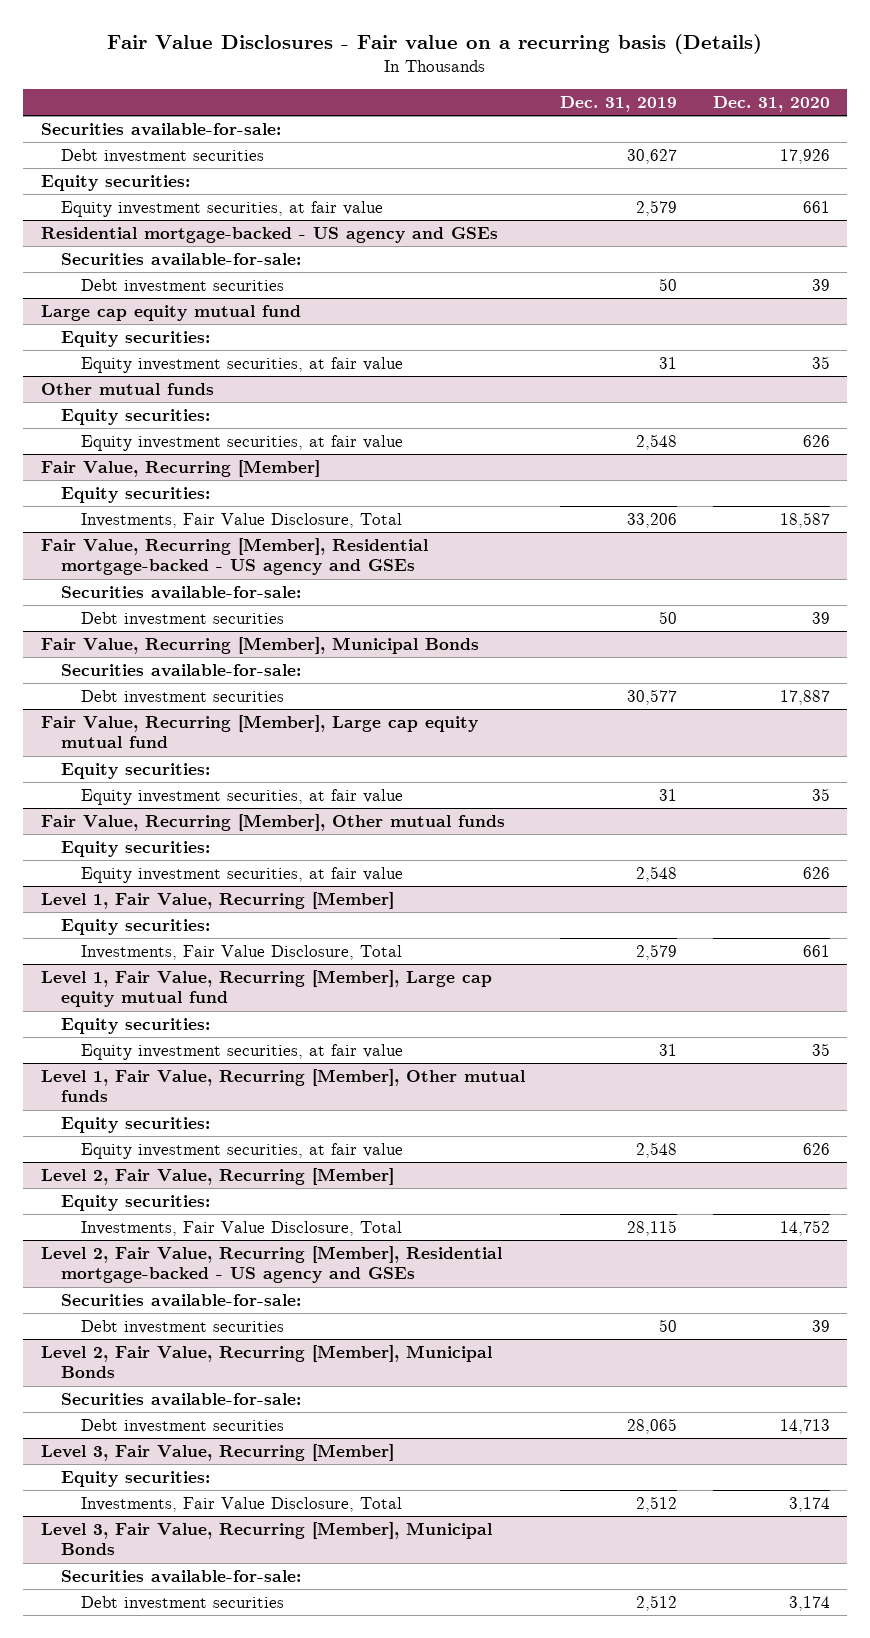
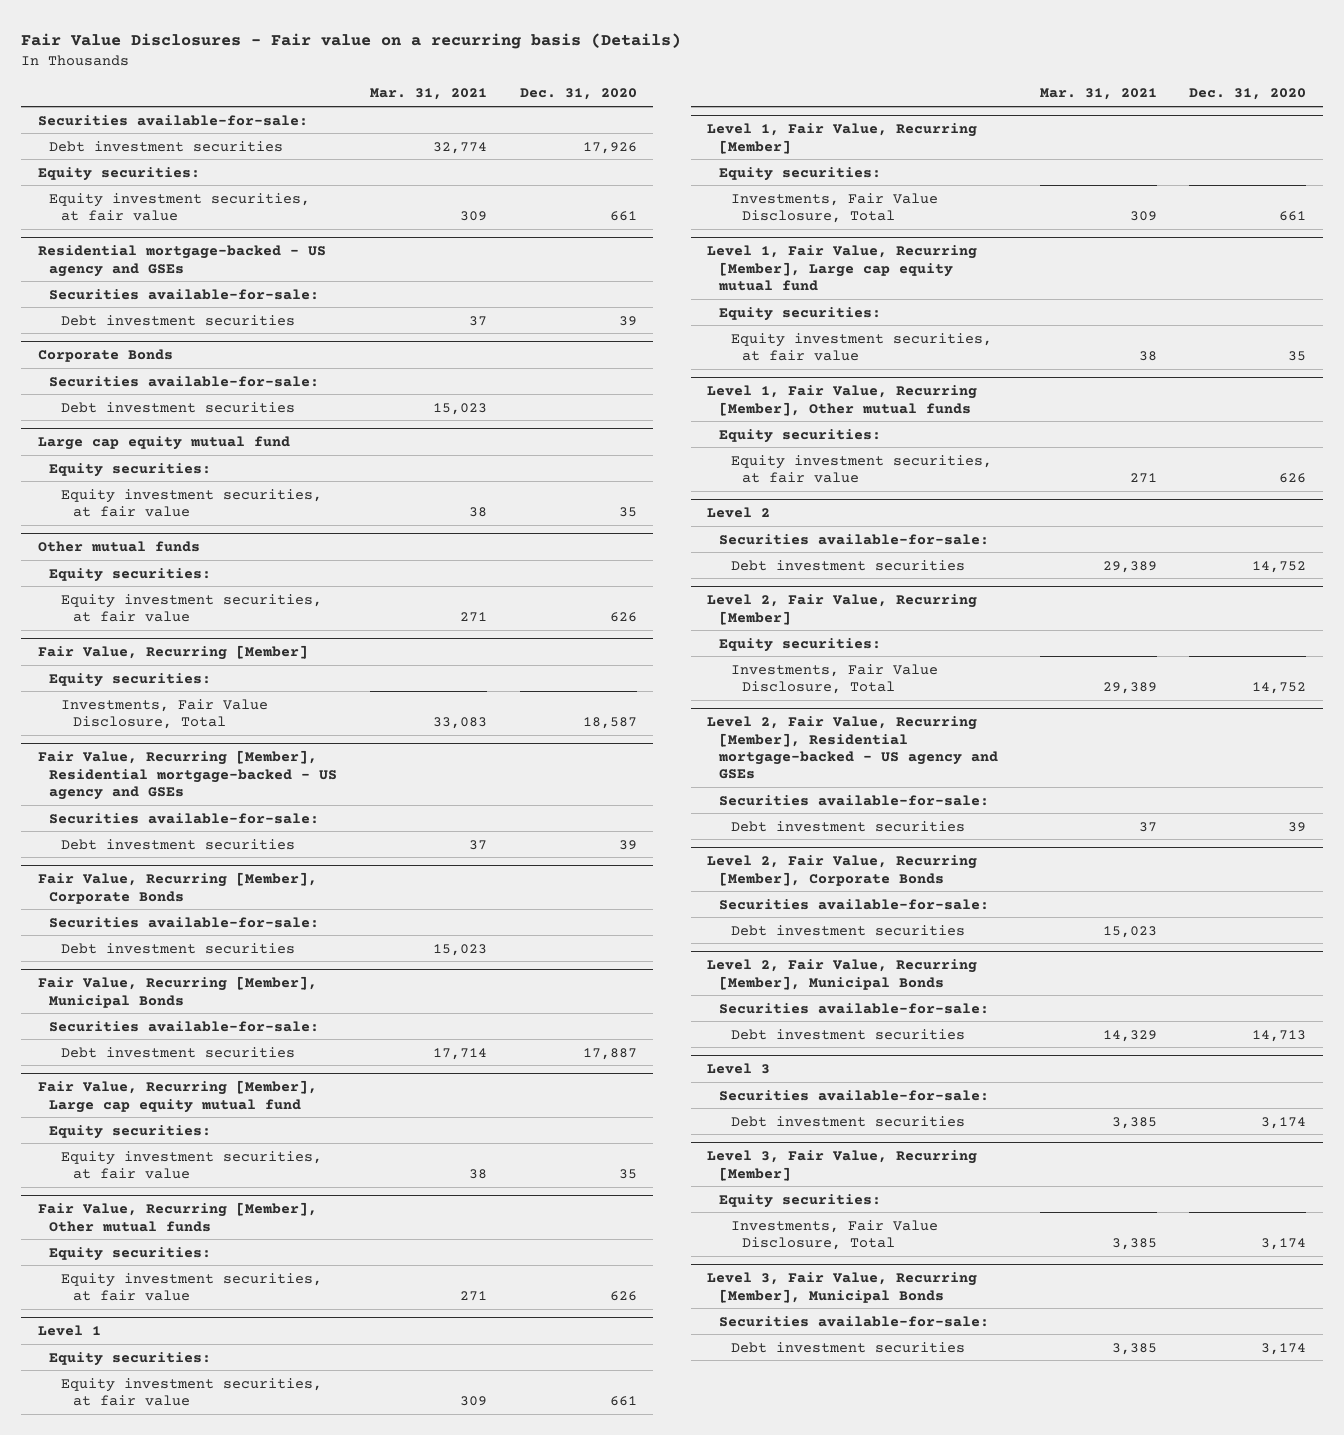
- | Dec. 31, 2019 | Dec. 31, 2020
+ | Mar. 31, 2021 | Dec. 31, 2020
+ Corporate Bonds
+ Securities available-for-sale:
+ Debt investment securities | 15,023 |
+ Fair Value, Recurring [Member], Corporate Bonds
+ Securities available-for-sale:
+ Debt investment securities | 15,023 |
+ Level 1
+ Equity securities:
+ Equity investment securities, at fair value | 309 | 661
+ Level 2
+ Securities available-for-sale:
+ Debt investment securities | 29,389 | 14,752
+ Level 2, Fair Value, Recurring [Member], Corporate Bonds
+ Securities available-for-sale:
+ Debt investment securities | 15,023 |
+ Level 3
+ Securities available-for-sale:
+ Debt investment securities | 3,385 | 3,174

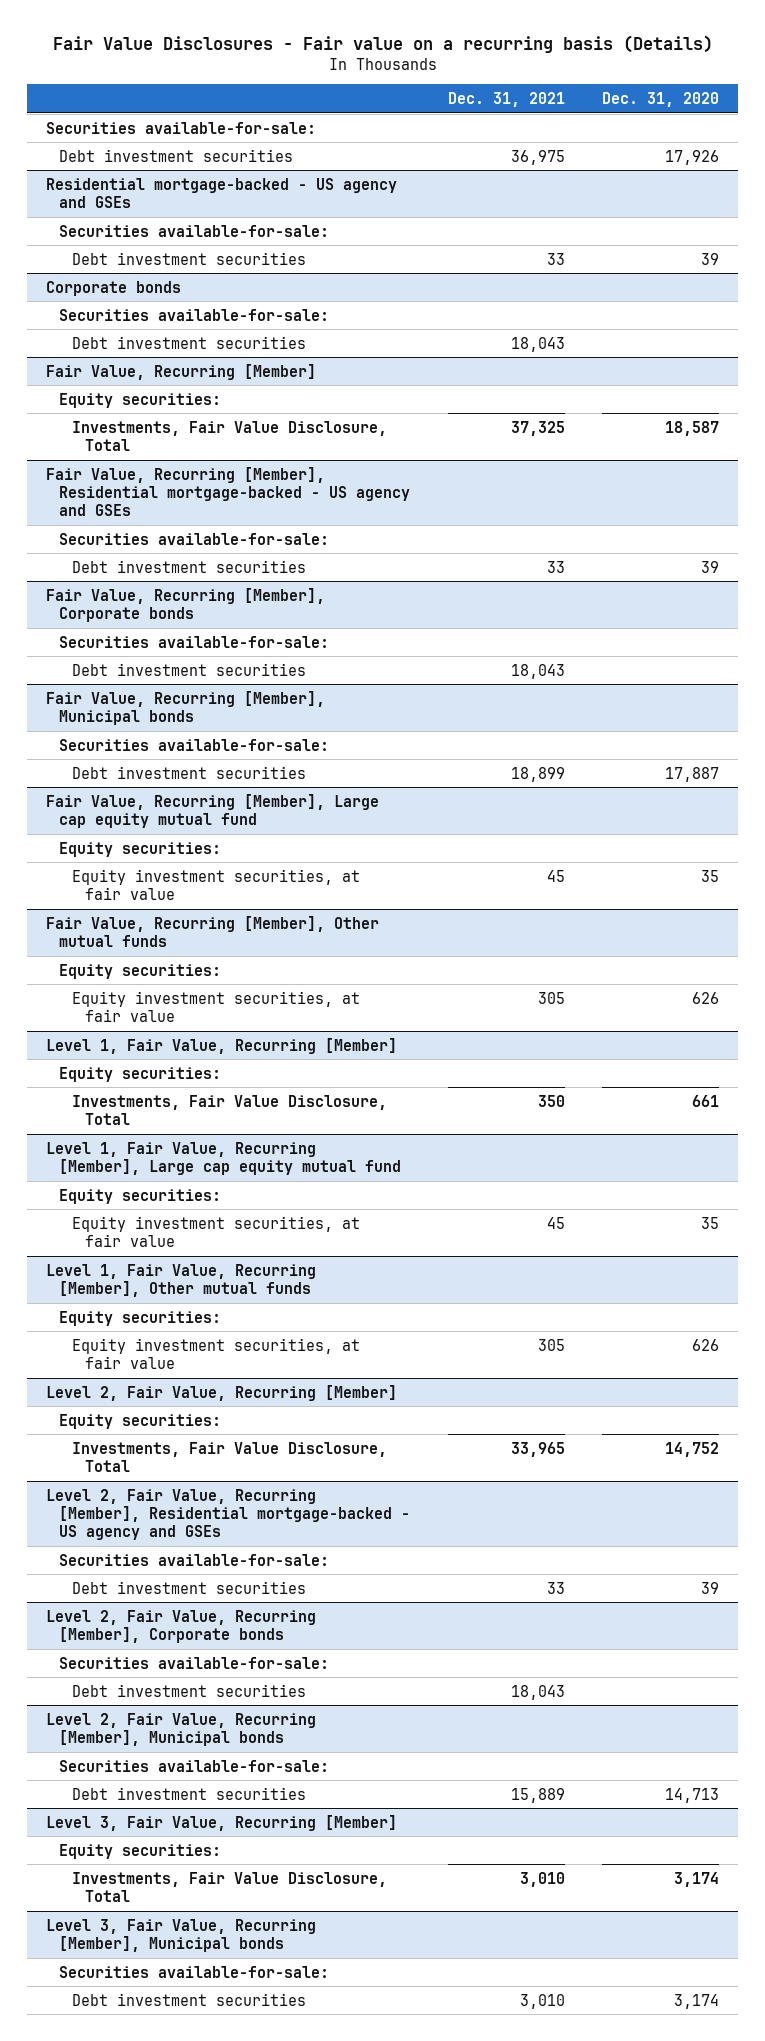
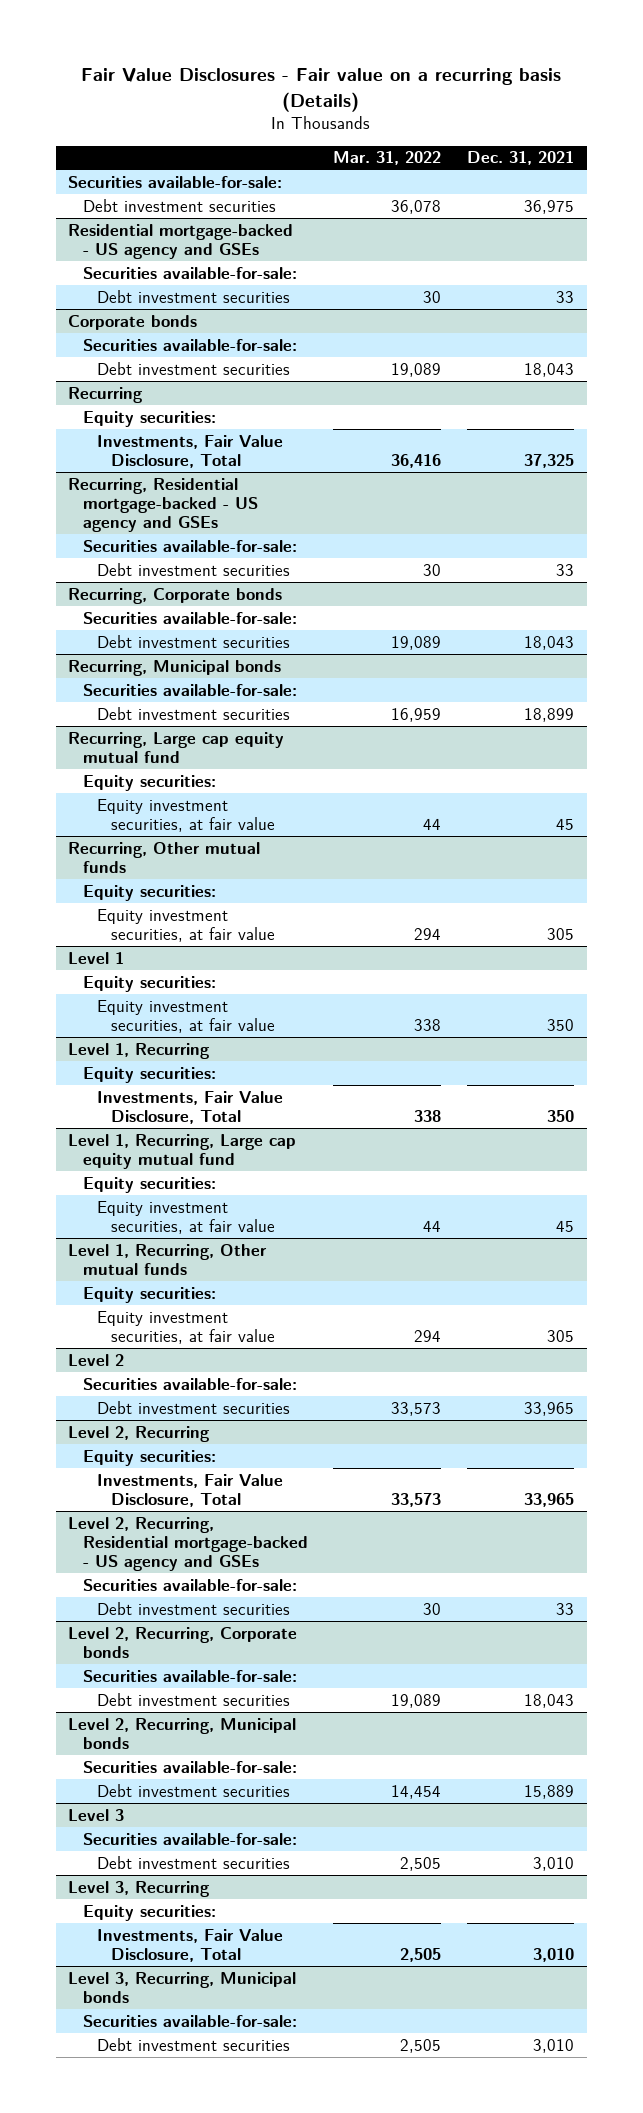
- | Dec. 31, 2021 | Dec. 31, 2020
+ | Mar. 31, 2022 | Dec. 31, 2021
- Fair Value, Recurring [Member]
+ Recurring
- Fair Value, Recurring [Member], Residential mortgage-backed - US agency and GSEs
+ Recurring, Residential mortgage-backed - US agency and GSEs
- Fair Value, Recurring [Member], Corporate bonds
+ Recurring, Corporate bonds
- Fair Value, Recurring [Member], Municipal bonds
+ Recurring, Municipal bonds
- Fair Value, Recurring [Member], Large cap equity mutual fund
+ Recurring, Large cap equity mutual fund
- Fair Value, Recurring [Member], Other mutual funds
+ Recurring, Other mutual funds
- Level 1, Fair Value, Recurring [Member]
+ Level 1
+ Equity investment securities, at fair value | 338 | 350
+ Level 1, Recurring
+ Equity securities:
- Level 1, Fair Value, Recurring [Member], Large cap equity mutual fund
+ Level 1, Recurring, Large cap equity mutual fund
- Level 1, Fair Value, Recurring [Member], Other mutual funds
+ Level 1, Recurring, Other mutual funds
- Level 2, Fair Value, Recurring [Member]
+ Level 2
+ Securities available-for-sale:
+ Debt investment securities | 33,573 | 33,965
+ Level 2, Recurring
- Level 2, Fair Value, Recurring [Member], Residential mortgage-backed - US agency and GSEs
+ Level 2, Recurring, Residential mortgage-backed - US agency and GSEs
- Level 2, Fair Value, Recurring [Member], Corporate bonds
+ Level 2, Recurring, Corporate bonds
- Level 2, Fair Value, Recurring [Member], Municipal bonds
+ Level 2, Recurring, Municipal bonds
- Level 3, Fair Value, Recurring [Member]
+ Level 3
+ Securities available-for-sale:
+ Debt investment securities | 2,505 | 3,010
+ Level 3, Recurring
- Level 3, Fair Value, Recurring [Member], Municipal bonds
+ Level 3, Recurring, Municipal bonds

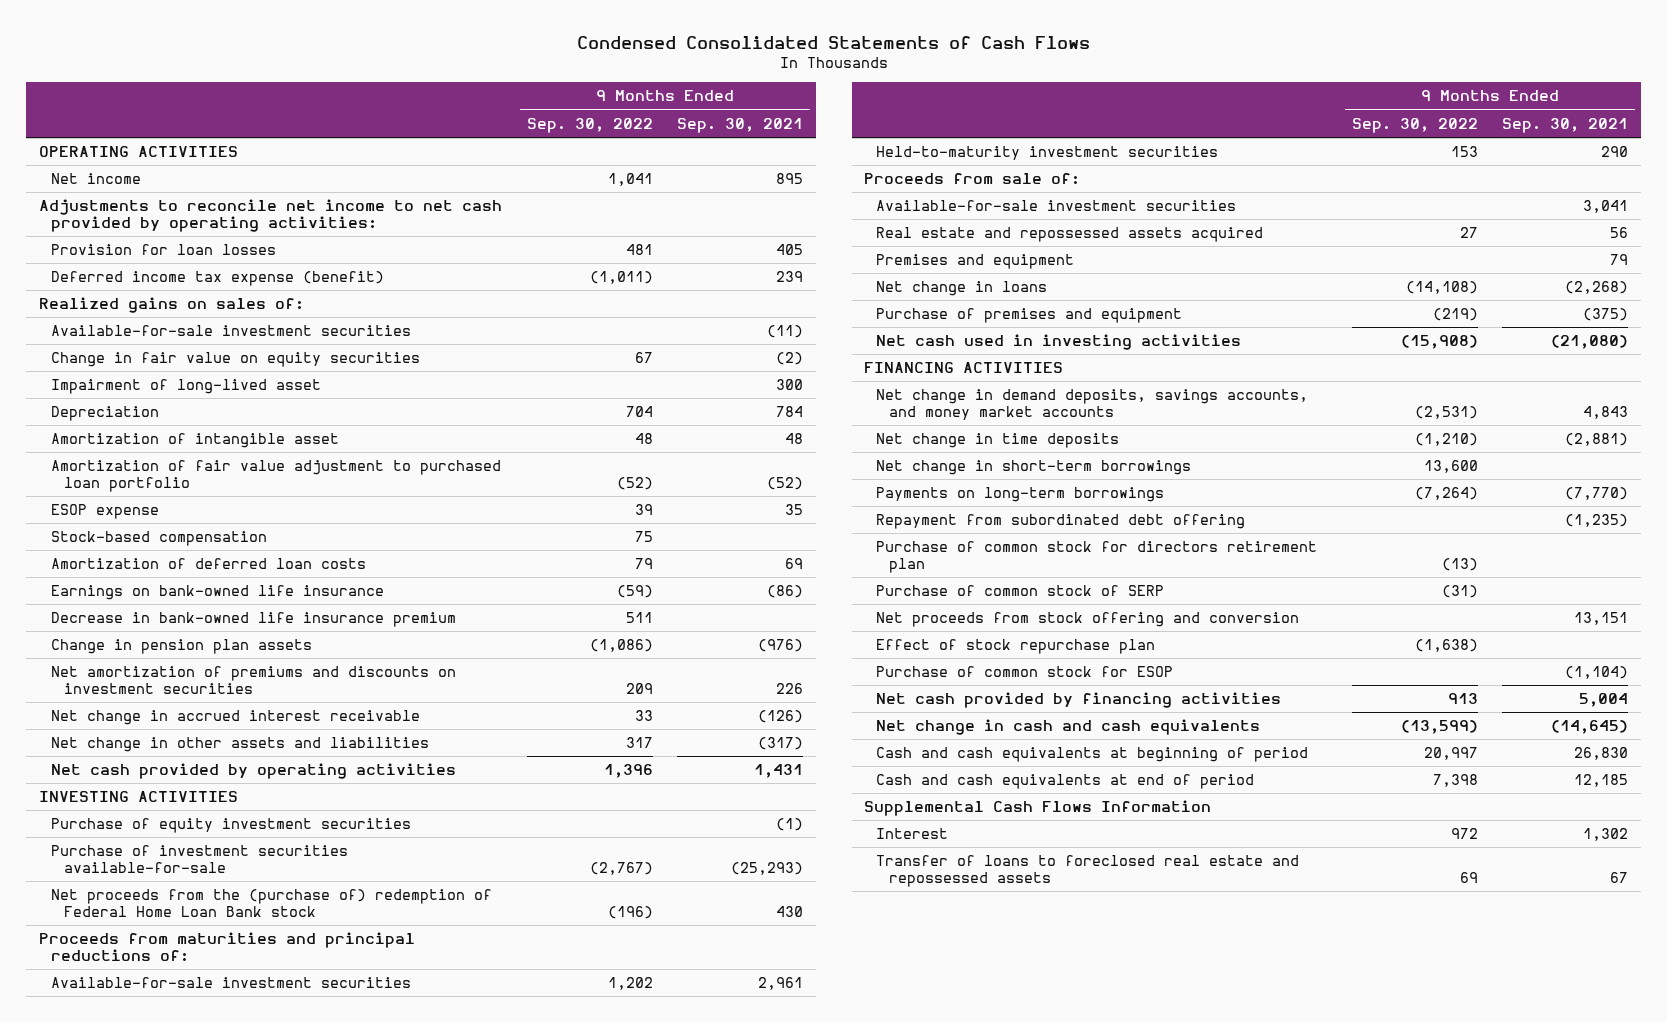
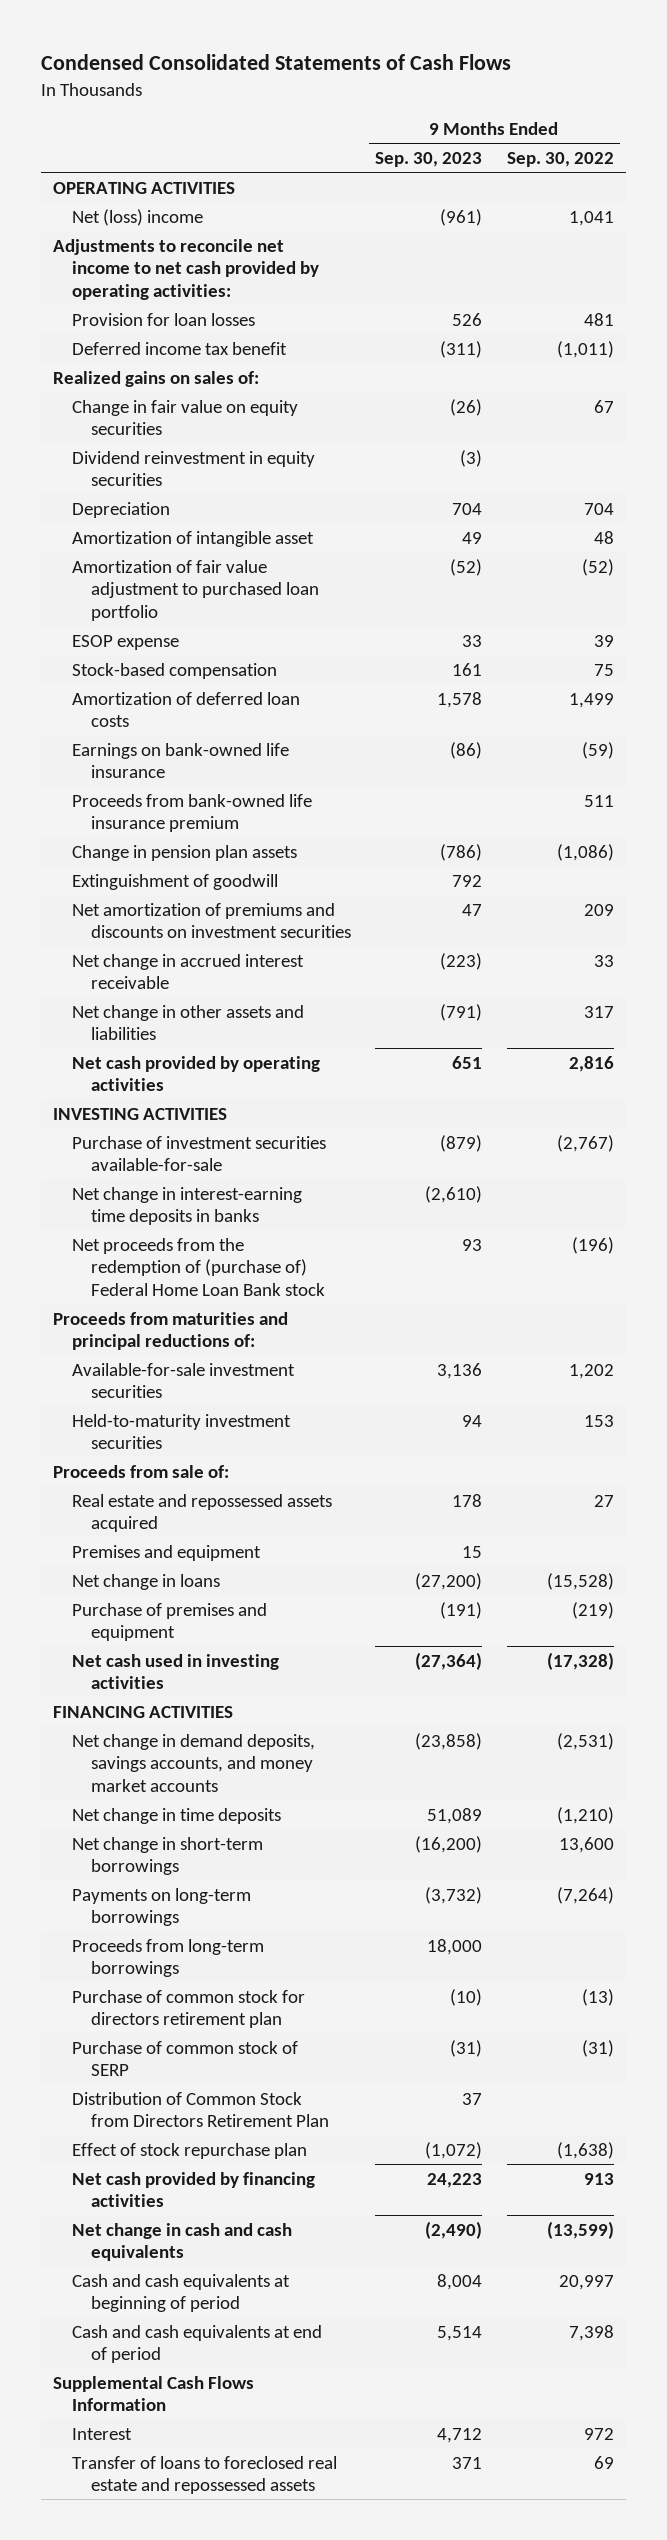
- | 9 Months Ended Sep. 30, 2022 | 9 Months Ended Sep. 30, 2021
+ | 9 Months Ended Sep. 30, 2023 | 9 Months Ended Sep. 30, 2022
- Net income | 1,041 | 895
+ Net (loss) income | (961) | 1,041
- Deferred income tax expense (benefit) | (1,011) | 239
+ Deferred income tax benefit | (311) | (1,011)
- Available-for-sale investment securities | | (11)
- Impairment of long-lived asset | | 300
+ Dividend reinvestment in equity securities | (3) |
- Amortization of deferred loan costs | 79 | 69
+ Amortization of deferred loan costs | 1,578 | 1,499
- Decrease in bank-owned life insurance premium | 511 |
+ Proceeds from bank-owned life insurance premium | | 511
+ Extinguishment of goodwill | 792 |
- Net cash provided by operating activities | 1,396 | 1,431
+ Net cash provided by operating activities | 651 | 2,816
- Purchase of equity investment securities | | (1)
- Net proceeds from the (purchase of) redemption of Federal Home Loan Bank stock | (196) | 430
+ Net change in interest-earning time deposits in banks | (2,610) |
+ Net proceeds from the redemption of (purchase of) Federal Home Loan Bank stock | 93 | (196)
- Available-for-sale investment securities | | 3,041
- Net change in loans | (14,108) | (2,268)
+ Net change in loans | (27,200) | (15,528)
- Net cash used in investing activities | (15,908) | (21,080)
+ Net cash used in investing activities | (27,364) | (17,328)
- Repayment from subordinated debt offering | | (1,235)
+ Proceeds from long-term borrowings | 18,000 |
- Net proceeds from stock offering and conversion | | 13,151
+ Distribution of Common Stock from Directors Retirement Plan | 37 |
- Purchase of common stock for ESOP | | (1,104)

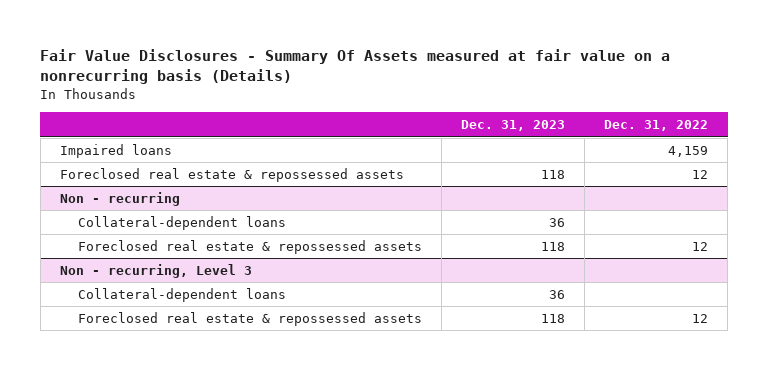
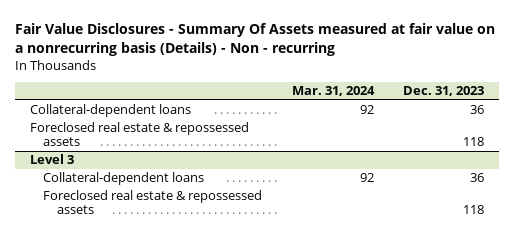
- Fair Value Disclosures - Summary Of Assets measured at fair value on a nonrecurring basis (Details)
+ Fair Value Disclosures - Summary Of Assets measured at fair value on a nonrecurring basis (Details) - Non - recurring
- | Dec. 31, 2023 | Dec. 31, 2022
+ | Mar. 31, 2024 | Dec. 31, 2023
- Impaired loans | | 4,159
- Foreclosed real estate & repossessed assets | 118 | 12
- Non - recurring
- Non - recurring, Level 3
+ Level 3

